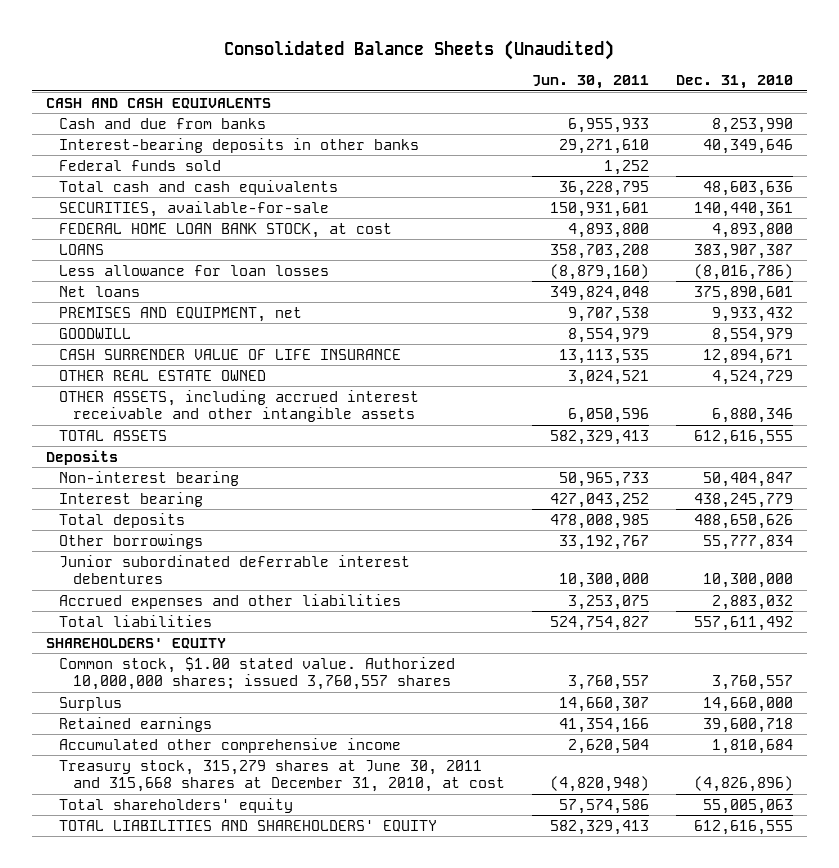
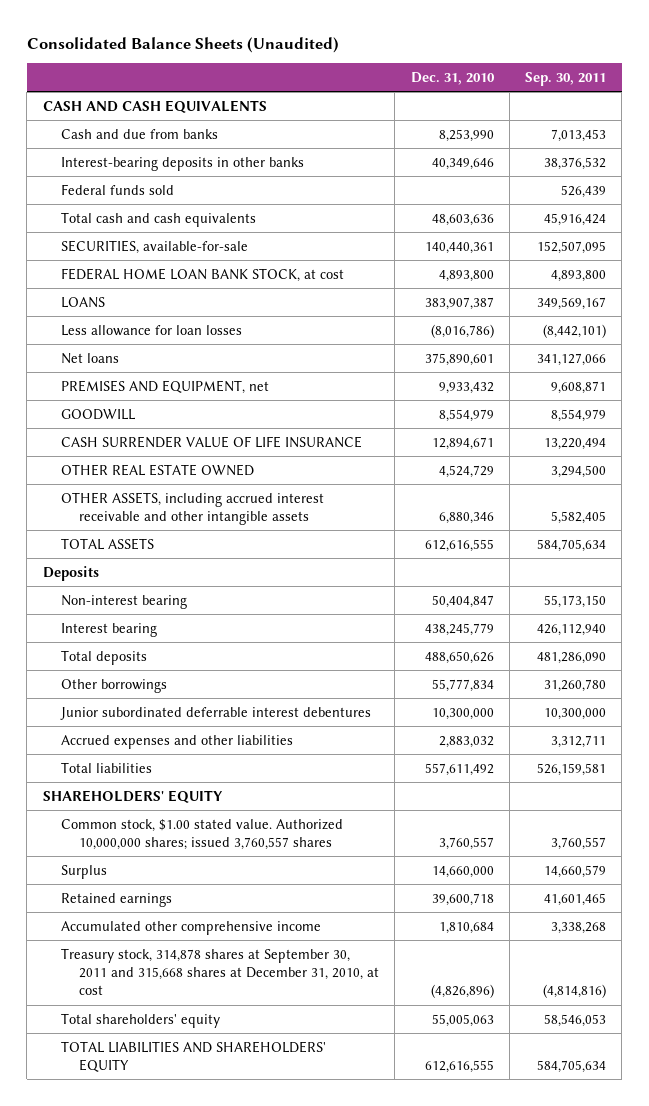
- | Jun. 30, 2011 | Dec. 31, 2010
+ | Dec. 31, 2010 | Sep. 30, 2011
- Treasury stock, 315,279 shares at June 30, 2011 and 315,668 shares at December 31, 2010, at cost | (4,820,948) | (4,826,896)
+ Treasury stock, 314,878 shares at September 30, 2011 and 315,668 shares at December 31, 2010, at cost | (4,826,896) | (4,814,816)

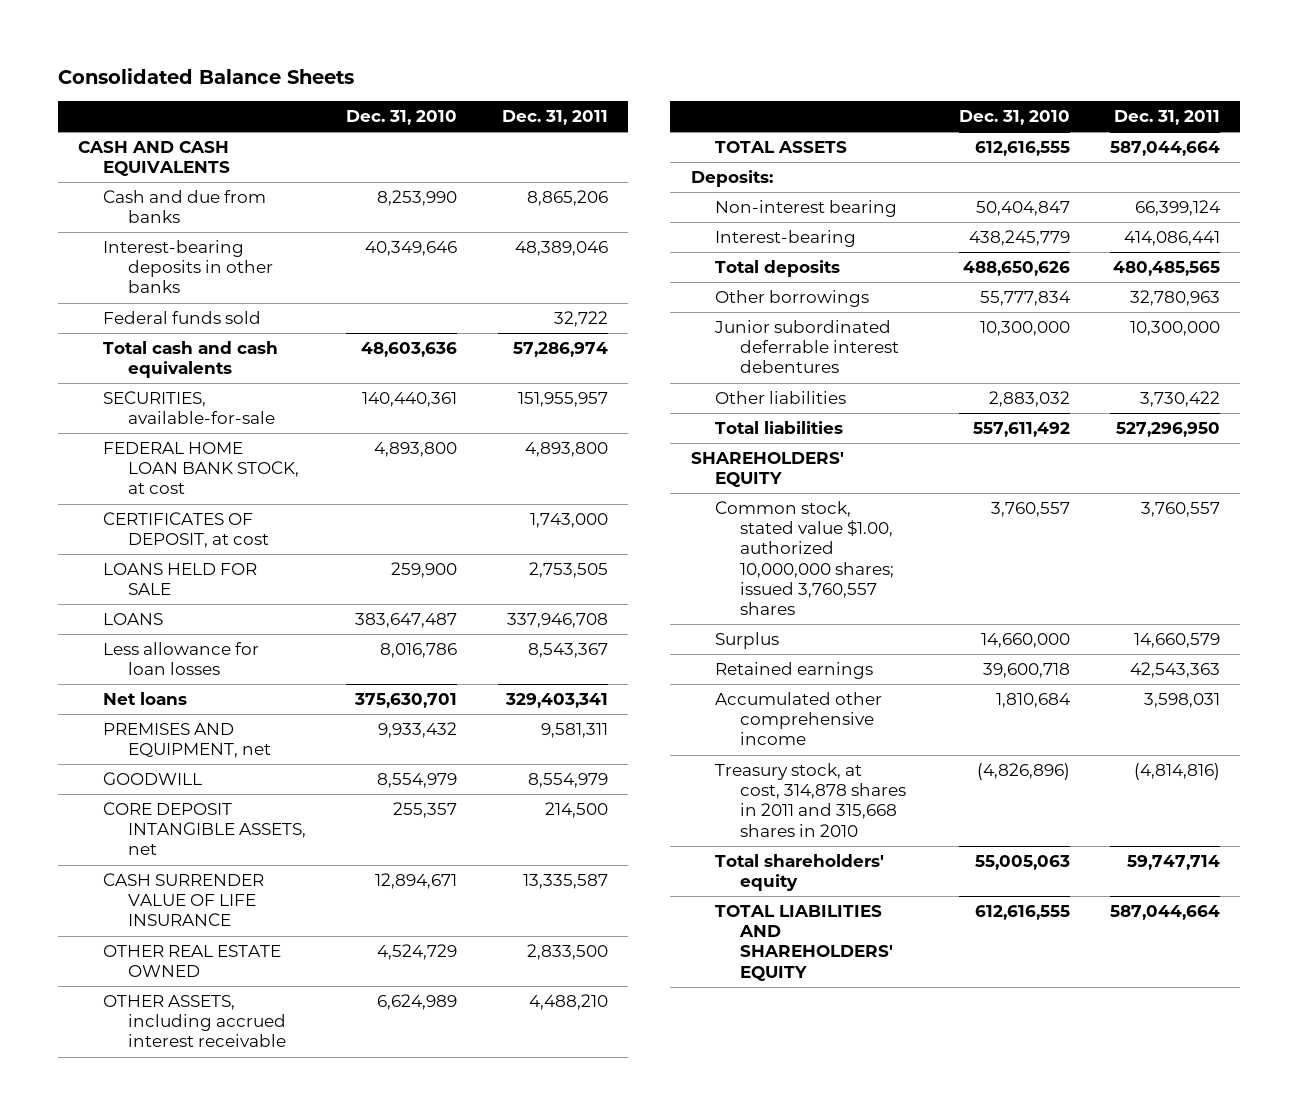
- Consolidated Balance Sheets (Unaudited)
+ Consolidated Balance Sheets
- | Dec. 31, 2010 | Sep. 30, 2011
+ | Dec. 31, 2010 | Dec. 31, 2011
- LOANS | 383,907,387 | 349,569,167
- Less allowance for loan losses | (8,016,786) | (8,442,101)
- Net loans | 375,890,601 | 341,127,066
+ CERTIFICATES OF DEPOSIT, at cost | | 1,743,000
+ LOANS HELD FOR SALE | 259,900 | 2,753,505
+ LOANS | 383,647,487 | 337,946,708
+ Less allowance for loan losses | 8,016,786 | 8,543,367
+ Net loans | 375,630,701 | 329,403,341
+ CORE DEPOSIT INTANGIBLE ASSETS, net | 255,357 | 214,500
- OTHER ASSETS, including accrued interest receivable and other intangible assets | 6,880,346 | 5,582,405
+ OTHER ASSETS, including accrued interest receivable | 6,624,989 | 4,488,210
- Deposits
+ Deposits:
- Interest bearing | 438,245,779 | 426,112,940
+ Interest-bearing | 438,245,779 | 414,086,441
- Accrued expenses and other liabilities | 2,883,032 | 3,312,711
+ Other liabilities | 2,883,032 | 3,730,422
- Common stock, $1.00 stated value. Authorized 10,000,000 shares; issued 3,760,557 shares | 3,760,557 | 3,760,557
+ Common stock, stated value $1.00, authorized 10,000,000 shares; issued 3,760,557 shares | 3,760,557 | 3,760,557
- Treasury stock, 314,878 shares at September 30, 2011 and 315,668 shares at December 31, 2010, at cost | (4,826,896) | (4,814,816)
+ Treasury stock, at cost, 314,878 shares in 2011 and 315,668 shares in 2010 | (4,826,896) | (4,814,816)

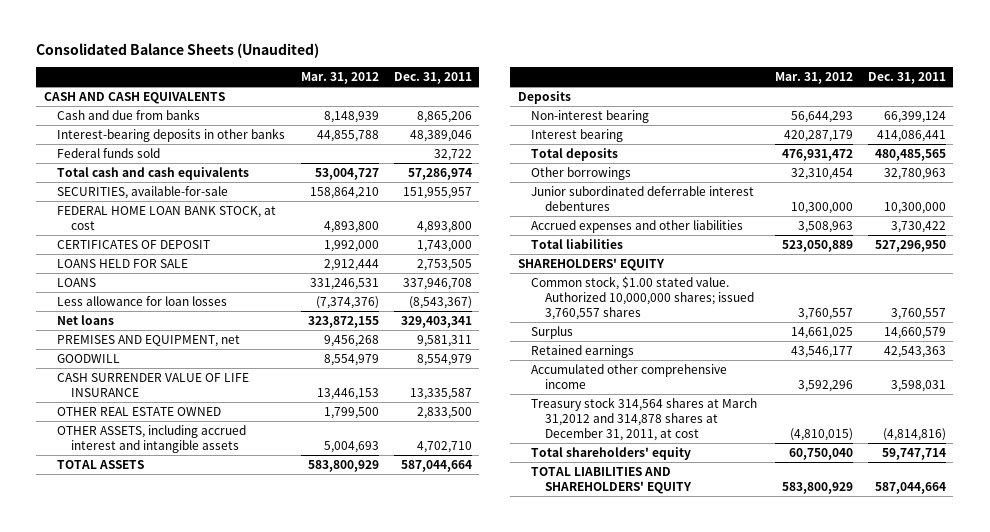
- Consolidated Balance Sheets
+ Consolidated Balance Sheets (Unaudited)
- | Dec. 31, 2010 | Dec. 31, 2011
+ | Mar. 31, 2012 | Dec. 31, 2011
- CERTIFICATES OF DEPOSIT, at cost | | 1,743,000
+ CERTIFICATES OF DEPOSIT | 1,992,000 | 1,743,000
- Less allowance for loan losses | 8,016,786 | 8,543,367
+ Less allowance for loan losses | (7,374,376) | (8,543,367)
- CORE DEPOSIT INTANGIBLE ASSETS, net | 255,357 | 214,500
- OTHER ASSETS, including accrued interest receivable | 6,624,989 | 4,488,210
+ OTHER ASSETS, including accrued interest and intangible assets | 5,004,693 | 4,702,710
- Deposits:
+ Deposits
- Interest-bearing | 438,245,779 | 414,086,441
+ Interest bearing | 420,287,179 | 414,086,441
- Other liabilities | 2,883,032 | 3,730,422
+ Accrued expenses and other liabilities | 3,508,963 | 3,730,422
- Common stock, stated value $1.00, authorized 10,000,000 shares; issued 3,760,557 shares | 3,760,557 | 3,760,557
+ Common stock, $1.00 stated value. Authorized 10,000,000 shares; issued 3,760,557 shares | 3,760,557 | 3,760,557
- Treasury stock, at cost, 314,878 shares in 2011 and 315,668 shares in 2010 | (4,826,896) | (4,814,816)
+ Treasury stock 314,564 shares at March 31,2012 and 314,878 shares at December 31, 2011, at cost | (4,810,015) | (4,814,816)

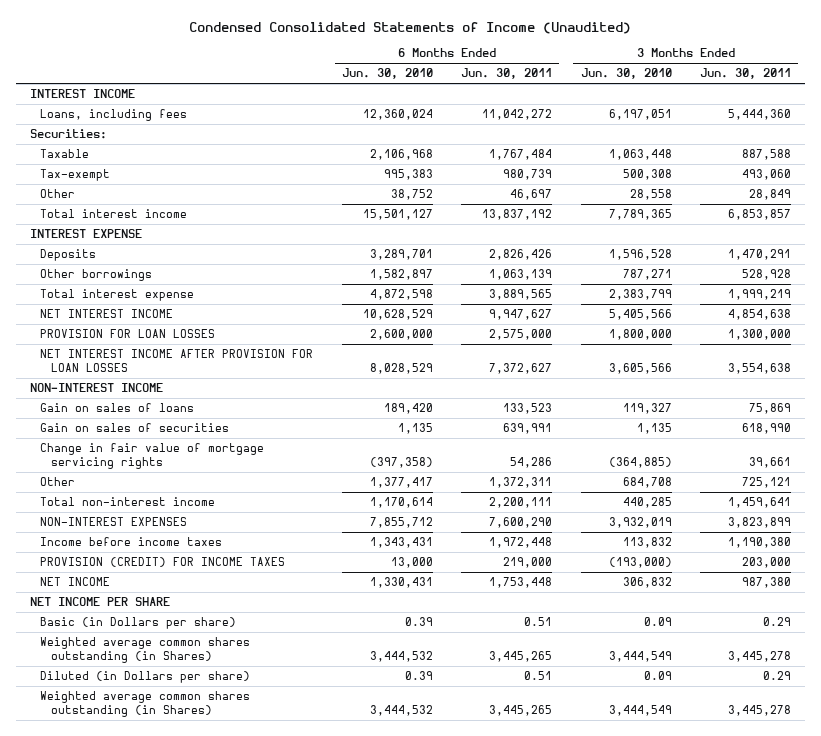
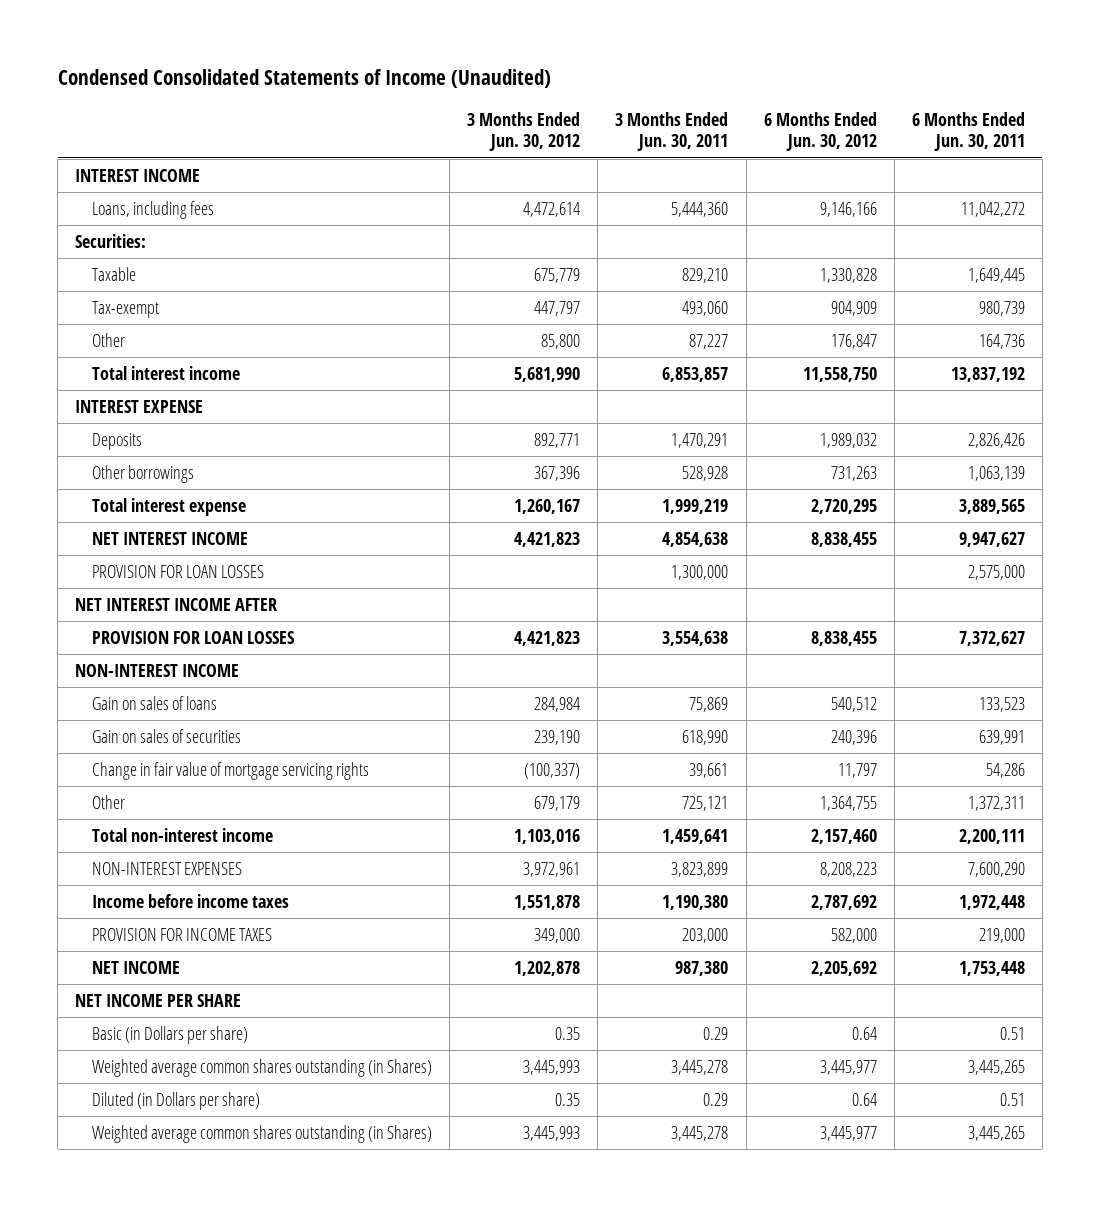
- | 6 Months Ended Jun. 30, 2010 | 6 Months Ended Jun. 30, 2011 | 3 Months Ended Jun. 30, 2010 | 3 Months Ended Jun. 30, 2011
+ | 3 Months Ended Jun. 30, 2012 | 3 Months Ended Jun. 30, 2011 | 6 Months Ended Jun. 30, 2012 | 6 Months Ended Jun. 30, 2011
- Taxable | 2,106,968 | 1,767,484 | 1,063,448 | 887,588
+ Taxable | 675,779 | 829,210 | 1,330,828 | 1,649,445
- Other | 38,752 | 46,697 | 28,558 | 28,849
+ Other | 85,800 | 87,227 | 176,847 | 164,736
- NET INTEREST INCOME AFTER PROVISION FOR LOAN LOSSES | 8,028,529 | 7,372,627 | 3,605,566 | 3,554,638
+ NET INTEREST INCOME AFTER
+ PROVISION FOR LOAN LOSSES | 4,421,823 | 3,554,638 | 8,838,455 | 7,372,627
- PROVISION (CREDIT) FOR INCOME TAXES | 13,000 | 219,000 | (193,000) | 203,000
+ PROVISION FOR INCOME TAXES | 349,000 | 203,000 | 582,000 | 219,000

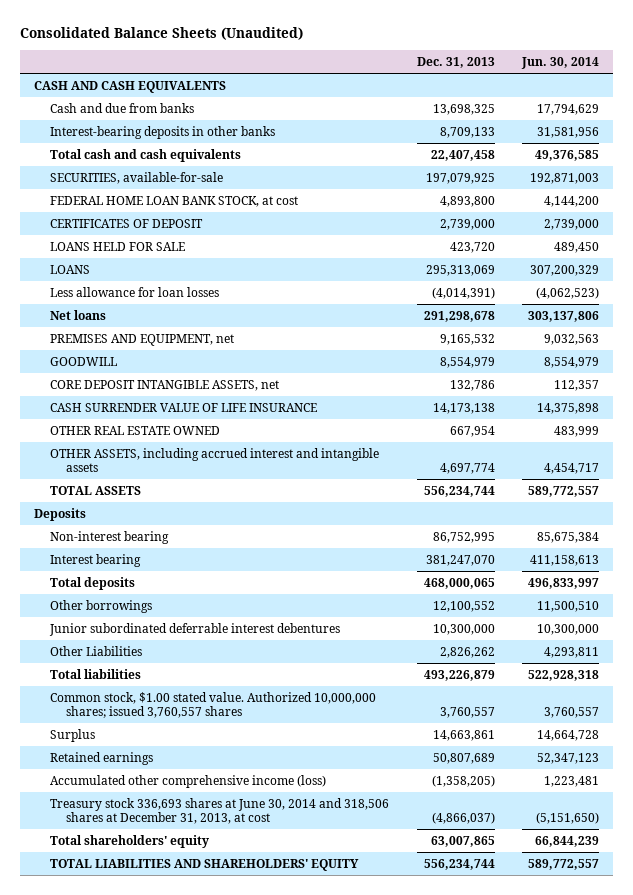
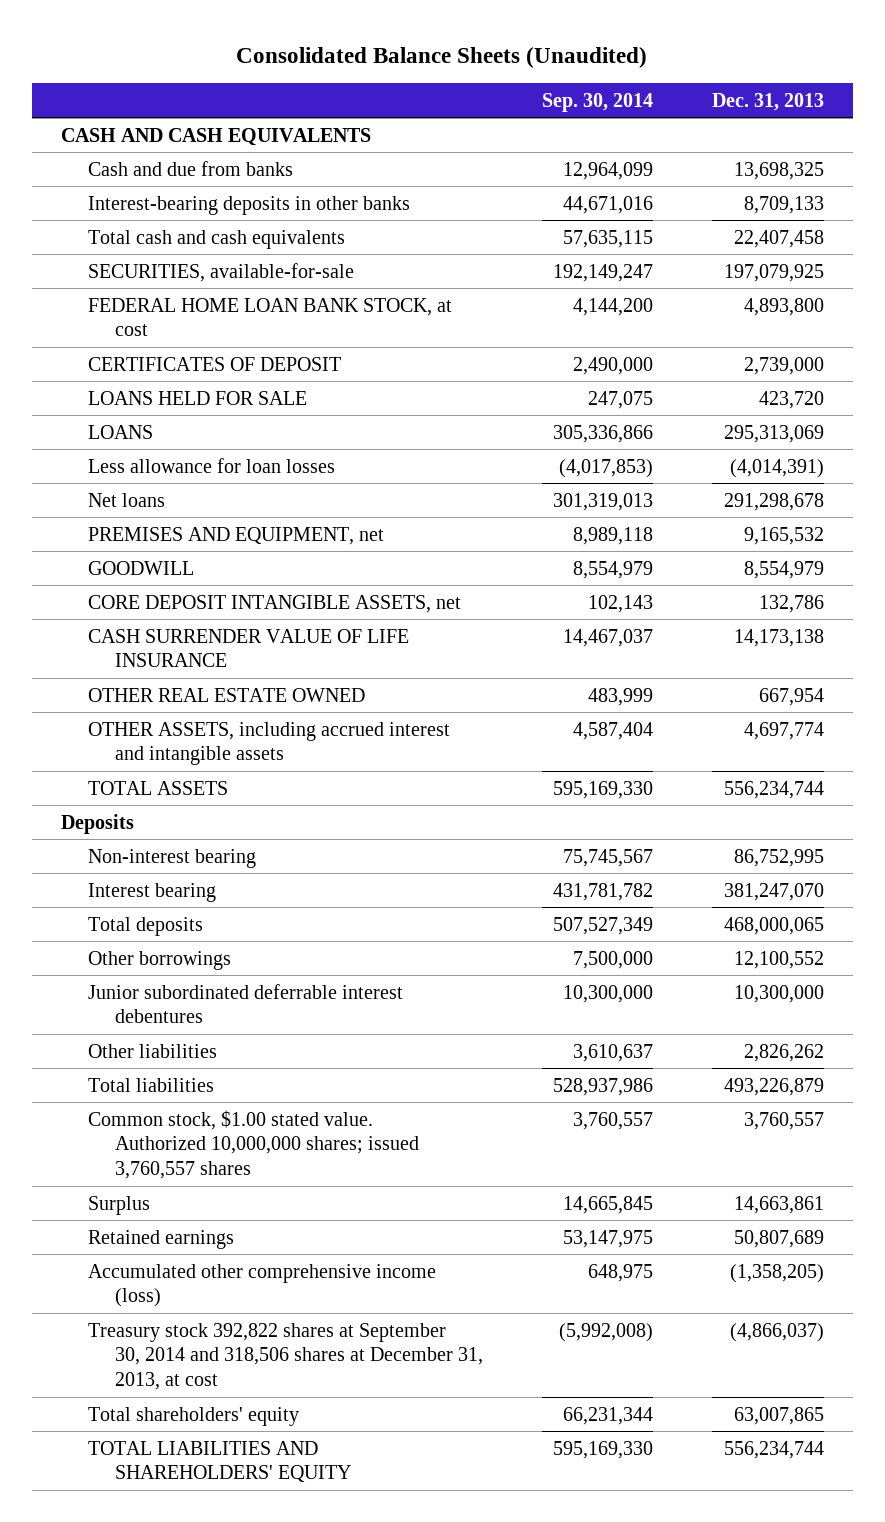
- | Dec. 31, 2013 | Jun. 30, 2014
+ | Sep. 30, 2014 | Dec. 31, 2013
- Other Liabilities | 2,826,262 | 4,293,811
+ Other liabilities | 3,610,637 | 2,826,262
- Treasury stock 336,693 shares at June 30, 2014 and 318,506 shares at December 31, 2013, at cost | (4,866,037) | (5,151,650)
+ Treasury stock 392,822 shares at September 30, 2014 and 318,506 shares at December 31, 2013, at cost | (5,992,008) | (4,866,037)

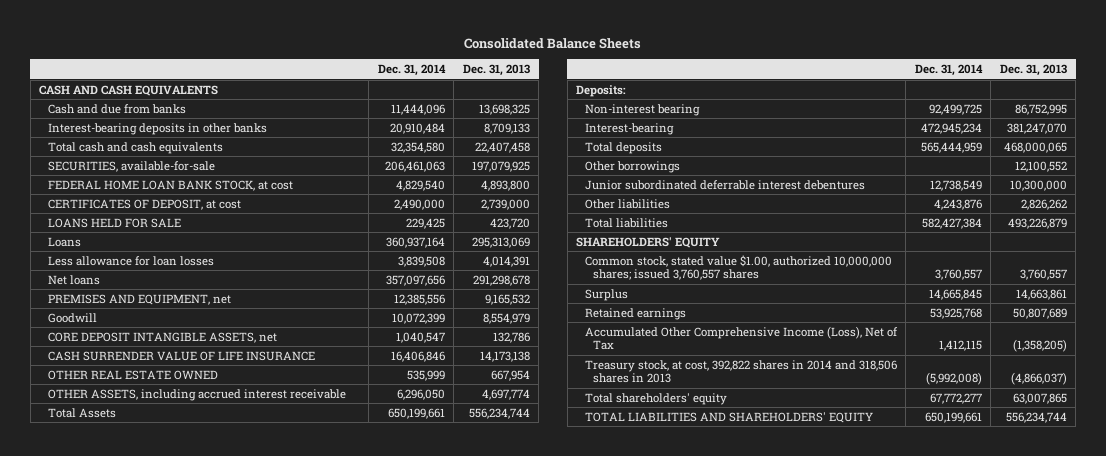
- Consolidated Balance Sheets (Unaudited)
+ Consolidated Balance Sheets
- | Sep. 30, 2014 | Dec. 31, 2013
+ | Dec. 31, 2014 | Dec. 31, 2013
- CERTIFICATES OF DEPOSIT | 2,490,000 | 2,739,000
+ CERTIFICATES OF DEPOSIT, at cost | 2,490,000 | 2,739,000
- LOANS | 305,336,866 | 295,313,069
- Less allowance for loan losses | (4,017,853) | (4,014,391)
+ Loans | 360,937,164 | 295,313,069
+ Less allowance for loan losses | 3,839,508 | 4,014,391
- GOODWILL | 8,554,979 | 8,554,979
+ Goodwill | 10,072,399 | 8,554,979
- OTHER ASSETS, including accrued interest and intangible assets | 4,587,404 | 4,697,774
- TOTAL ASSETS | 595,169,330 | 556,234,744
- Deposits
+ OTHER ASSETS, including accrued interest receivable | 6,296,050 | 4,697,774
+ Total Assets | 650,199,661 | 556,234,744
+ Deposits:
- Interest bearing | 431,781,782 | 381,247,070
+ Interest-bearing | 472,945,234 | 381,247,070
- Common stock, $1.00 stated value. Authorized 10,000,000 shares; issued 3,760,557 shares | 3,760,557 | 3,760,557
+ SHAREHOLDERS' EQUITY
+ Common stock, stated value $1.00, authorized 10,000,000 shares; issued 3,760,557 shares | 3,760,557 | 3,760,557
- Accumulated other comprehensive income (loss) | 648,975 | (1,358,205)
- Treasury stock 392,822 shares at September 30, 2014 and 318,506 shares at December 31, 2013, at cost | (5,992,008) | (4,866,037)
+ Accumulated Other Comprehensive Income (Loss), Net of Tax | 1,412,115 | (1,358,205)
+ Treasury stock, at cost, 392,822 shares in 2014 and 318,506 shares in 2013 | (5,992,008) | (4,866,037)

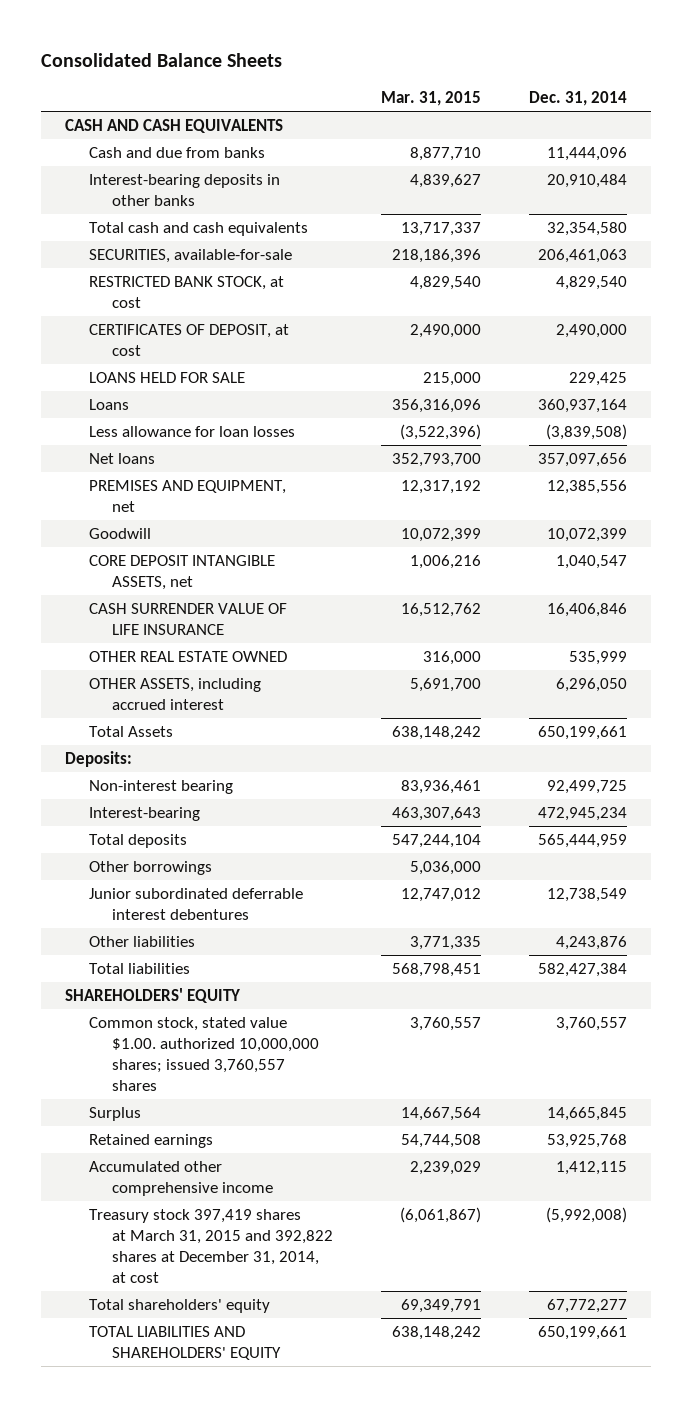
- | Dec. 31, 2014 | Dec. 31, 2013
+ | Mar. 31, 2015 | Dec. 31, 2014
- FEDERAL HOME LOAN BANK STOCK, at cost | 4,829,540 | 4,893,800
+ RESTRICTED BANK STOCK, at cost | 4,829,540 | 4,829,540
- Less allowance for loan losses | 3,839,508 | 4,014,391
+ Less allowance for loan losses | (3,522,396) | (3,839,508)
- OTHER ASSETS, including accrued interest receivable | 6,296,050 | 4,697,774
+ OTHER ASSETS, including accrued interest | 5,691,700 | 6,296,050
- Common stock, stated value $1.00, authorized 10,000,000 shares; issued 3,760,557 shares | 3,760,557 | 3,760,557
+ Common stock, stated value $1.00. authorized 10,000,000 shares; issued 3,760,557 shares | 3,760,557 | 3,760,557
- Accumulated Other Comprehensive Income (Loss), Net of Tax | 1,412,115 | (1,358,205)
- Treasury stock, at cost, 392,822 shares in 2014 and 318,506 shares in 2013 | (5,992,008) | (4,866,037)
+ Accumulated other comprehensive income | 2,239,029 | 1,412,115
+ Treasury stock 397,419 shares at March 31, 2015 and 392,822 shares at December 31, 2014, at cost | (6,061,867) | (5,992,008)

